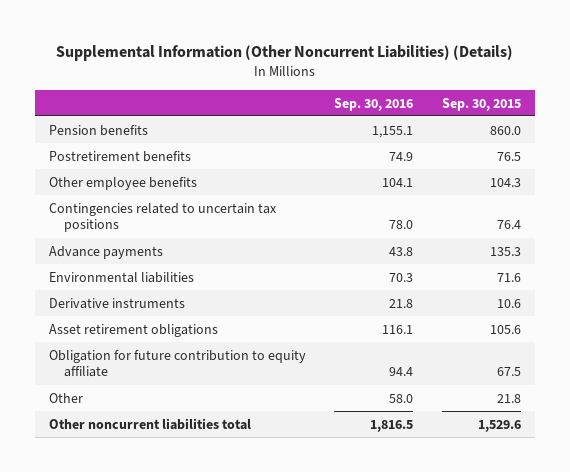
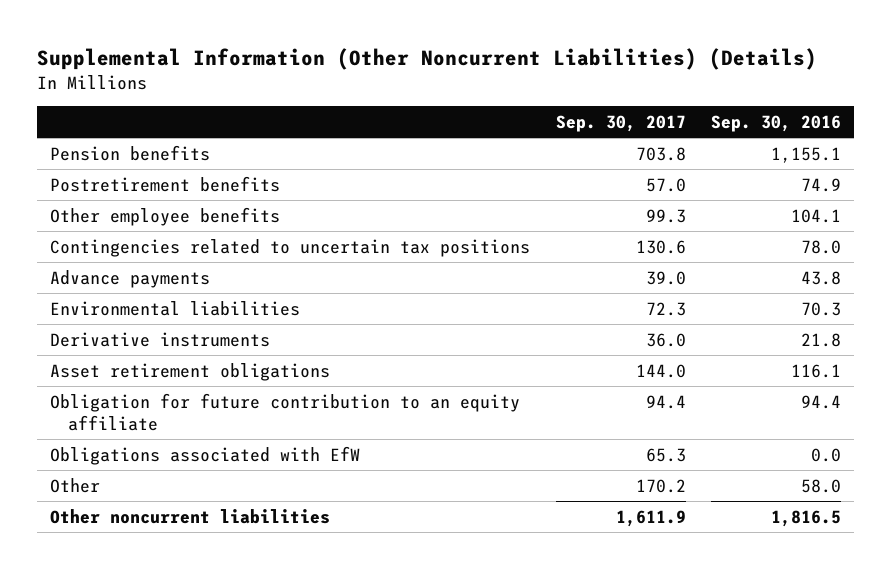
- | Sep. 30, 2016 | Sep. 30, 2015
+ | Sep. 30, 2017 | Sep. 30, 2016
- Obligation for future contribution to equity affiliate | 94.4 | 67.5
+ Obligation for future contribution to an equity affiliate | 94.4 | 94.4
+ Obligations associated with EfW | 65.3 | 0.0
- Other noncurrent liabilities total | 1,816.5 | 1,529.6
+ Other noncurrent liabilities | 1,611.9 | 1,816.5

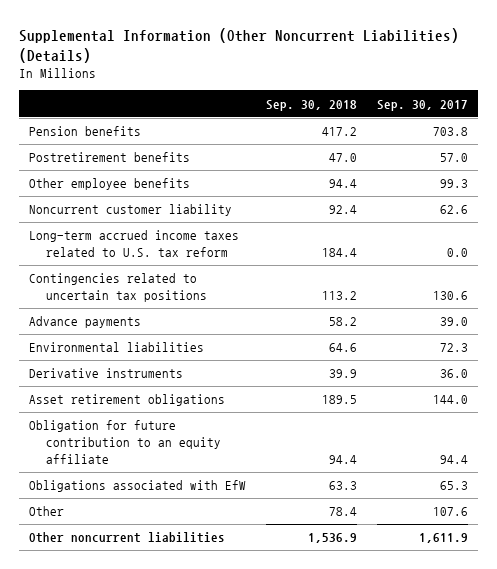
- | Sep. 30, 2017 | Sep. 30, 2016
+ | Sep. 30, 2018 | Sep. 30, 2017
+ Noncurrent customer liability | 92.4 | 62.6
+ Long-term accrued income taxes related to U.S. tax reform | 184.4 | 0.0
- Other | 170.2 | 58.0
+ Other | 78.4 | 107.6

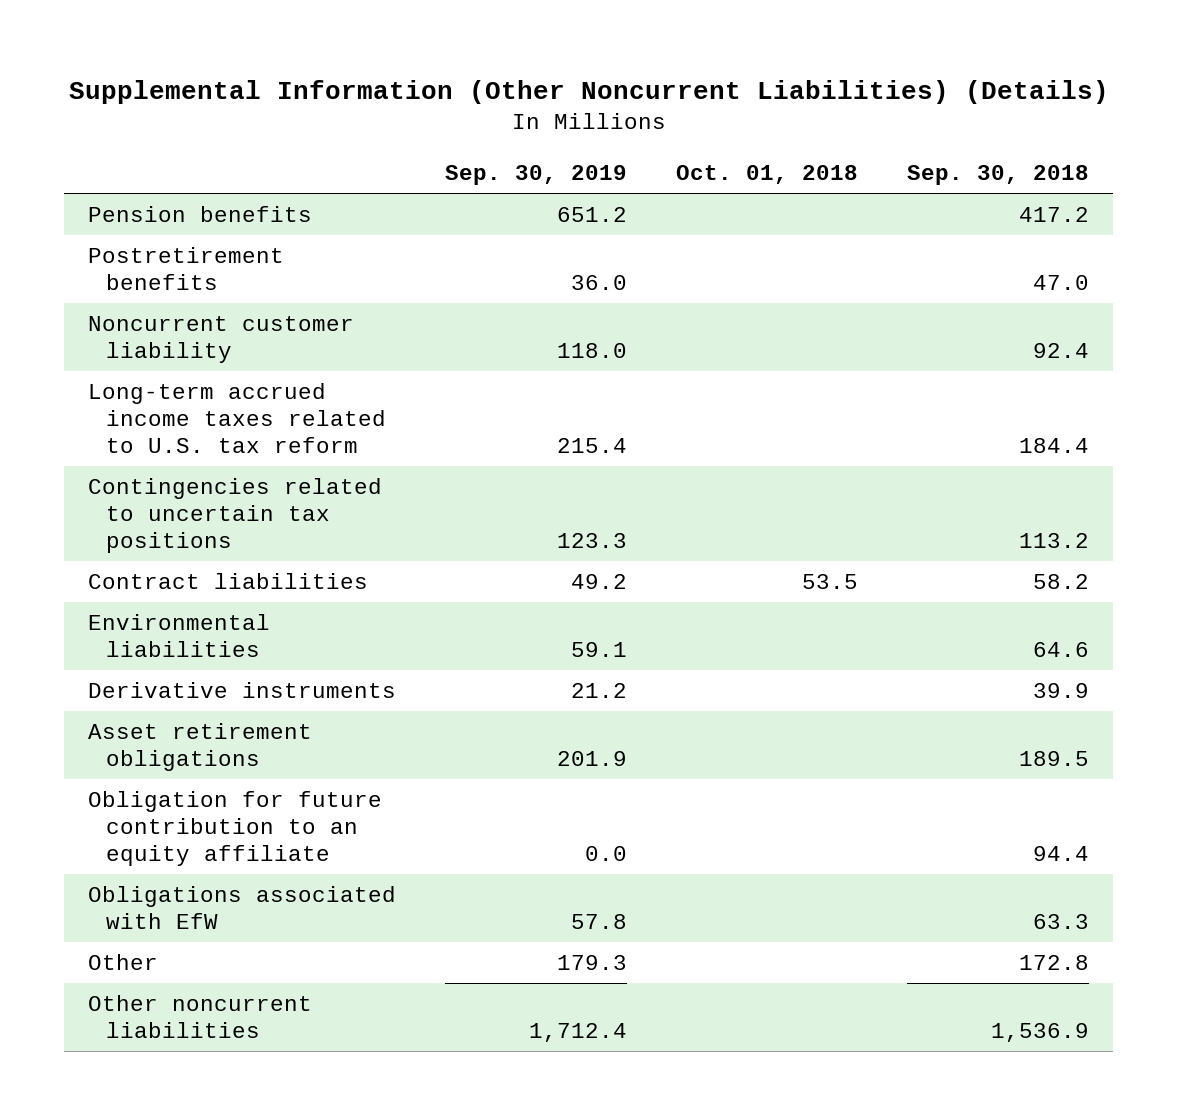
- | Sep. 30, 2018 | Sep. 30, 2017
+ | Sep. 30, 2019 | Oct. 01, 2018 | Sep. 30, 2018
- Other employee benefits | 94.4 | 99.3
- Advance payments | 58.2 | 39.0
+ Contract liabilities | 49.2 | 53.5 | 58.2
- Other | 78.4 | 107.6
+ Other | 179.3 | | 172.8

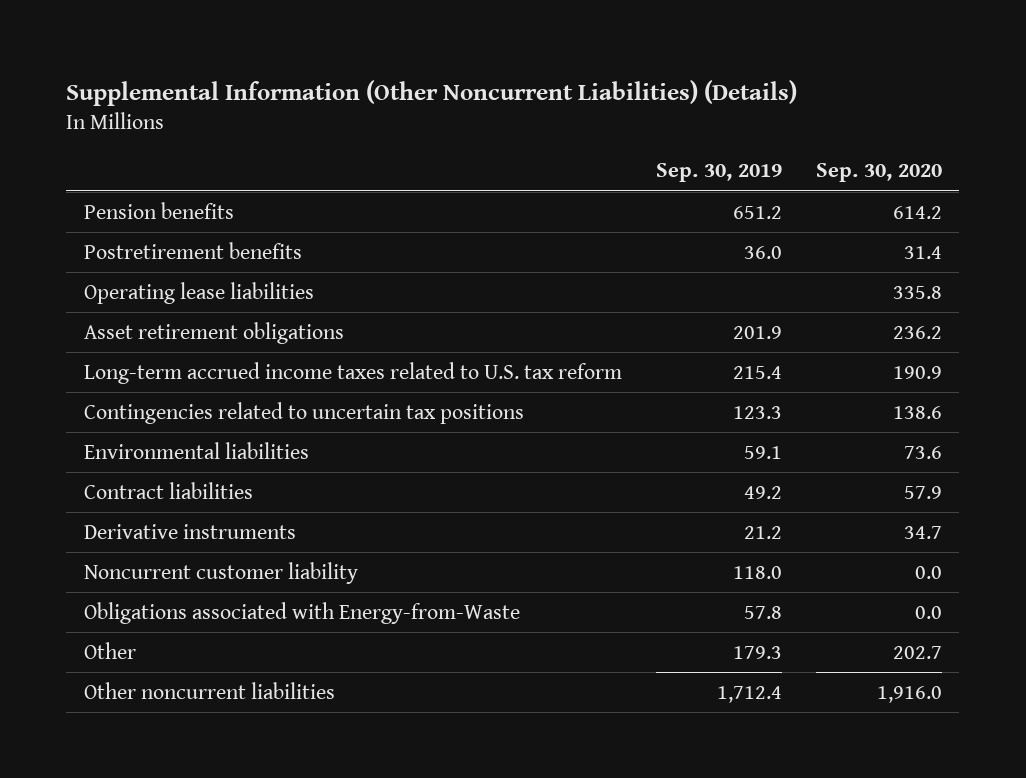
- | Sep. 30, 2019 | Oct. 01, 2018 | Sep. 30, 2018
+ | Sep. 30, 2019 | Sep. 30, 2020
+ Operating lease liabilities | | 335.8
moved up: Asset retirement obligations | 201.9 | 236.2
moved down: Contract liabilities | 49.2 | 57.9
- Obligation for future contribution to an equity affiliate | 0.0 | | 94.4
- Obligations associated with EfW | 57.8 | | 63.3
moved down: Noncurrent customer liability | 118.0 | 0.0
+ Obligations associated with Energy-from-Waste | 57.8 | 0.0

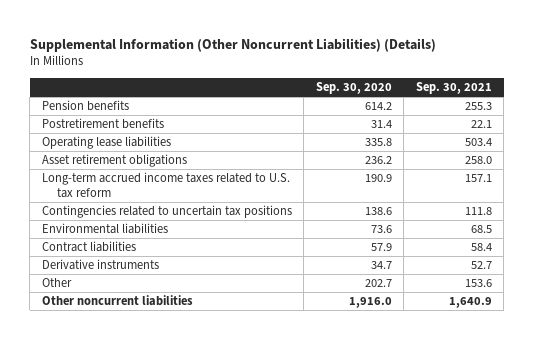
- | Sep. 30, 2019 | Sep. 30, 2020
+ | Sep. 30, 2020 | Sep. 30, 2021
- Noncurrent customer liability | 118.0 | 0.0
- Obligations associated with Energy-from-Waste | 57.8 | 0.0

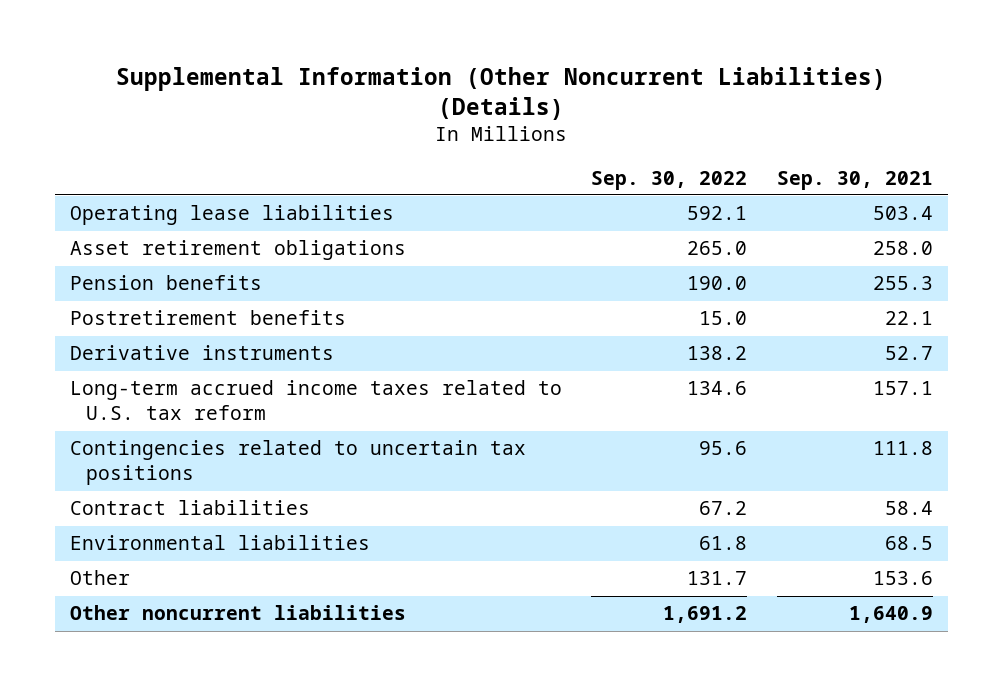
- | Sep. 30, 2020 | Sep. 30, 2021
+ | Sep. 30, 2022 | Sep. 30, 2021
moved down: Pension benefits | 190.0 | 255.3
moved down: Postretirement benefits | 15.0 | 22.1
moved up: Derivative instruments | 138.2 | 52.7
moved down: Environmental liabilities | 61.8 | 68.5

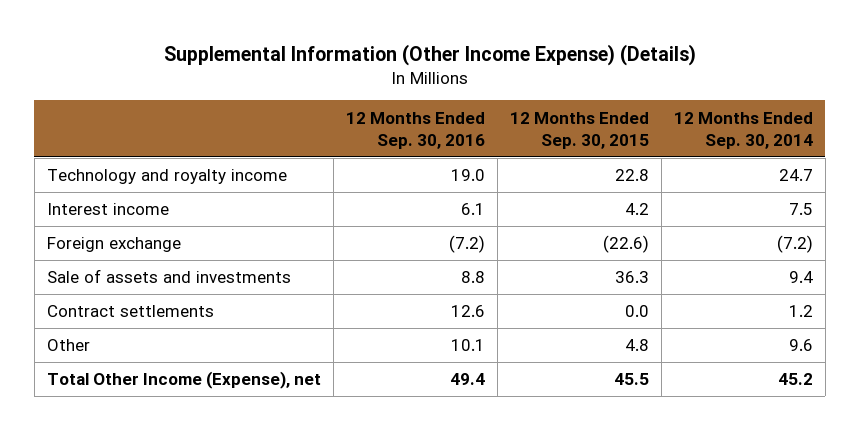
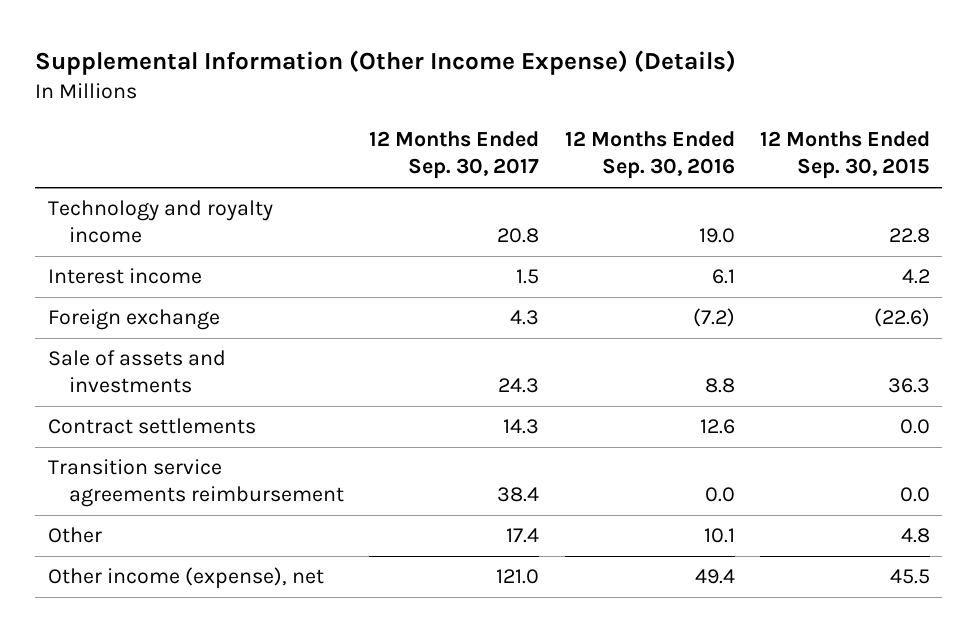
- | 12 Months Ended Sep. 30, 2016 | 12 Months Ended Sep. 30, 2015 | 12 Months Ended Sep. 30, 2014
+ | 12 Months Ended Sep. 30, 2017 | 12 Months Ended Sep. 30, 2016 | 12 Months Ended Sep. 30, 2015
+ Transition service agreements reimbursement | 38.4 | 0.0 | 0.0
- Total Other Income (Expense), net | 49.4 | 45.5 | 45.2
+ Other income (expense), net | 121.0 | 49.4 | 45.5

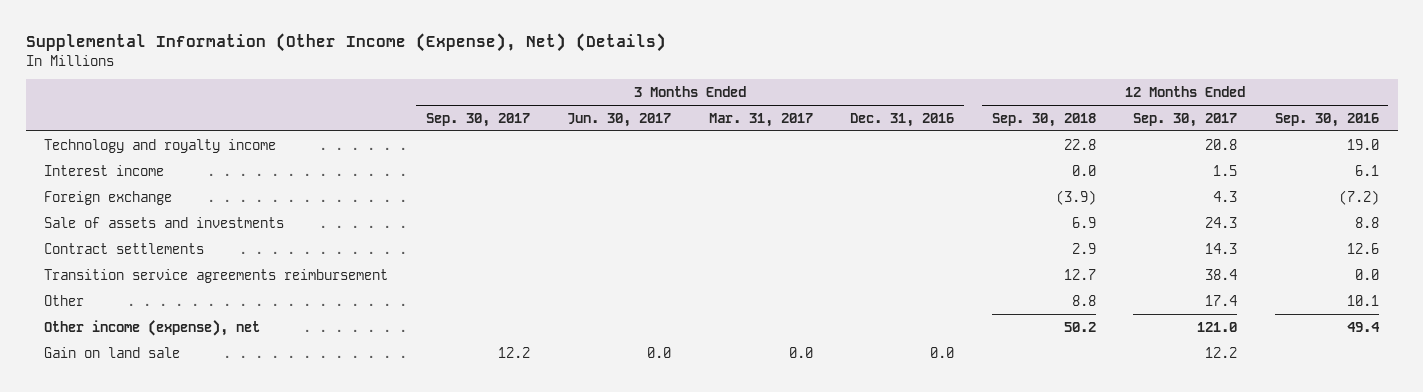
- Supplemental Information (Other Income Expense) (Details)
+ Supplemental Information (Other Income (Expense), Net) (Details)
- | 12 Months Ended Sep. 30, 2017 | 12 Months Ended Sep. 30, 2016 | 12 Months Ended Sep. 30, 2015
+ | 3 Months Ended Sep. 30, 2017 | 3 Months Ended Jun. 30, 2017 | 3 Months Ended Mar. 31, 2017 | 3 Months Ended Dec. 31, 2016 | 12 Months Ended Sep. 30, 2018 | 12 Months Ended Sep. 30, 2017 | 12 Months Ended Sep. 30, 2016
+ Gain on land sale | 12.2 | 0.0 | 0.0 | 0.0 | | 12.2 |

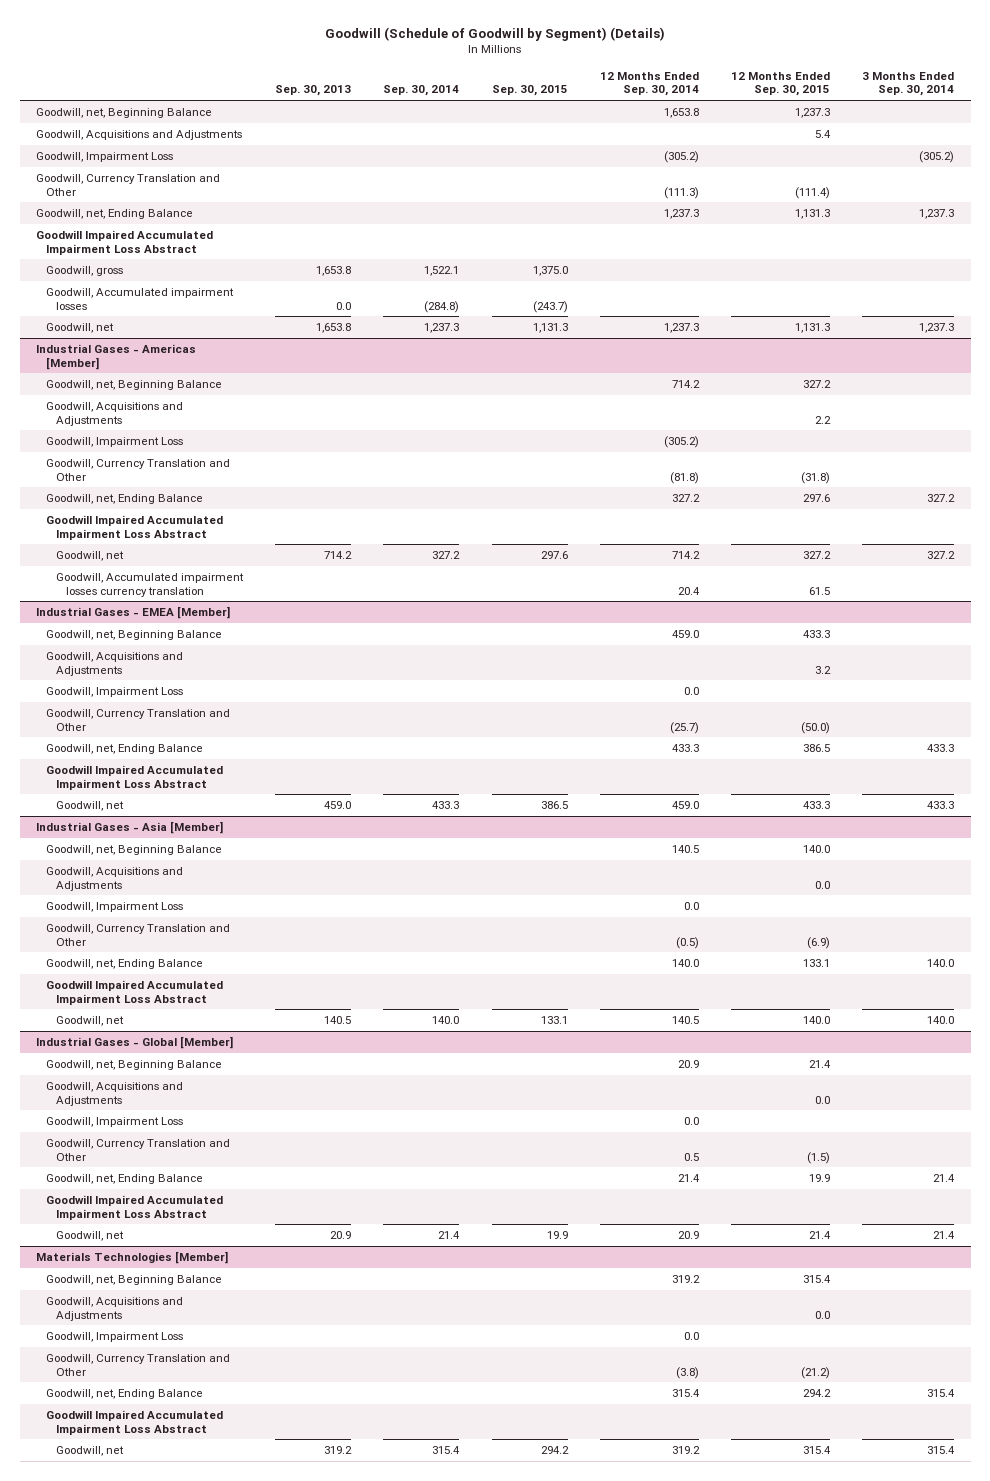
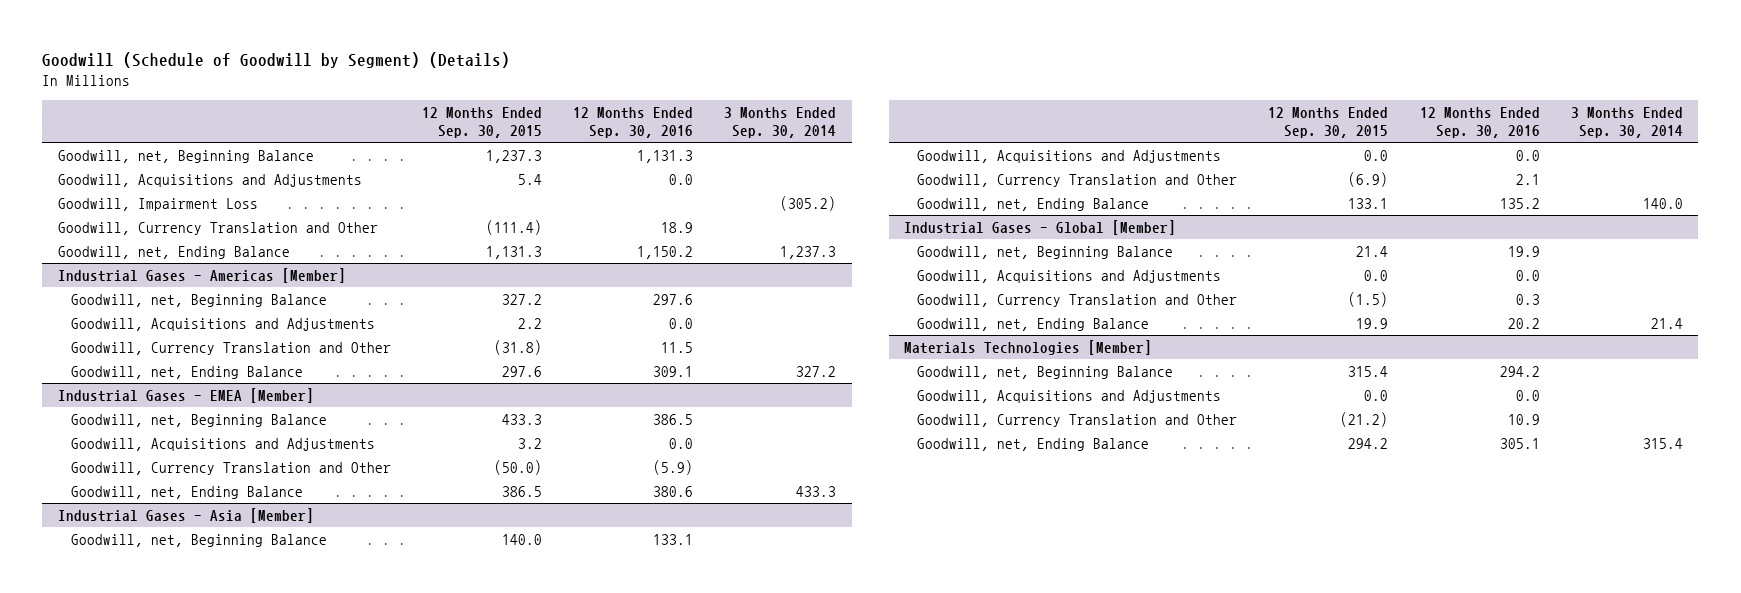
- | Sep. 30, 2013 | Sep. 30, 2014 | Sep. 30, 2015 | 12 Months Ended Sep. 30, 2014 | 12 Months Ended Sep. 30, 2015 | 3 Months Ended Sep. 30, 2014
+ | 12 Months Ended Sep. 30, 2015 | 12 Months Ended Sep. 30, 2016 | 3 Months Ended Sep. 30, 2014
- Goodwill Impaired Accumulated Impairment Loss Abstract
- Goodwill, gross | 1,653.8 | 1,522.1 | 1,375.0 | | |
- Goodwill, Accumulated impairment losses | 0.0 | (284.8) | (243.7) | | |
- Goodwill, net | 1,653.8 | 1,237.3 | 1,131.3 | 1,237.3 | 1,131.3 | 1,237.3
@ Industrial Gases - Americas [Member]
- Goodwill, Impairment Loss | | | | (305.2) | |
- Goodwill Impaired Accumulated Impairment Loss Abstract
- Goodwill, net | 714.2 | 327.2 | 297.6 | 714.2 | 327.2 | 327.2
- Goodwill, Accumulated impairment losses currency translation | | | | 20.4 | 61.5 |
@ Industrial Gases - EMEA [Member]
- Goodwill, Impairment Loss | | | | 0.0 | |
- Goodwill Impaired Accumulated Impairment Loss Abstract
- Goodwill, net | 459.0 | 433.3 | 386.5 | 459.0 | 433.3 | 433.3
@ Industrial Gases - Asia [Member]
- Goodwill, Impairment Loss | | | | 0.0 | |
- Goodwill Impaired Accumulated Impairment Loss Abstract
- Goodwill, net | 140.5 | 140.0 | 133.1 | 140.5 | 140.0 | 140.0
@ Industrial Gases - Global [Member]
- Goodwill, Impairment Loss | | | | 0.0 | |
- Goodwill Impaired Accumulated Impairment Loss Abstract
- Goodwill, net | 20.9 | 21.4 | 19.9 | 20.9 | 21.4 | 21.4
@ Materials Technologies [Member]
- Goodwill, Impairment Loss | | | | 0.0 | |
- Goodwill Impaired Accumulated Impairment Loss Abstract
- Goodwill, net | 319.2 | 315.4 | 294.2 | 319.2 | 315.4 | 315.4

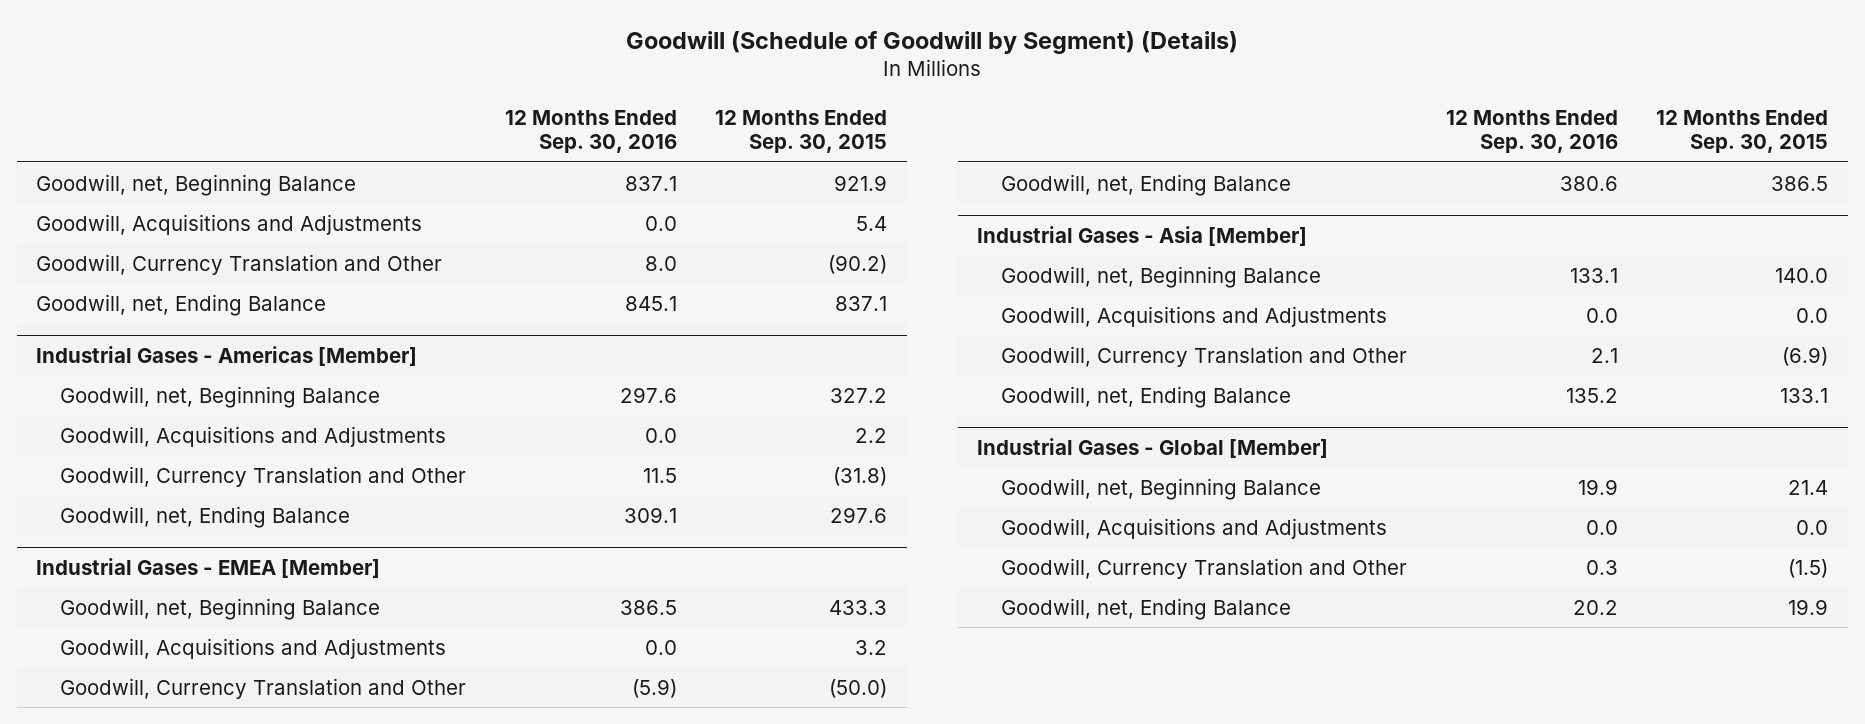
- | 12 Months Ended Sep. 30, 2015 | 12 Months Ended Sep. 30, 2016 | 3 Months Ended Sep. 30, 2014
+ | 12 Months Ended Sep. 30, 2016 | 12 Months Ended Sep. 30, 2015
- Goodwill, net, Beginning Balance | 1,237.3 | 1,131.3 |
+ Goodwill, net, Beginning Balance | 837.1 | 921.9
- Goodwill, Impairment Loss | | | (305.2)
- Goodwill, Currency Translation and Other | (111.4) | 18.9 |
- Goodwill, net, Ending Balance | 1,131.3 | 1,150.2 | 1,237.3
+ Goodwill, Currency Translation and Other | 8.0 | (90.2)
+ Goodwill, net, Ending Balance | 845.1 | 837.1
- Materials Technologies [Member]
- Goodwill, net, Beginning Balance | 315.4 | 294.2 |
- Goodwill, Acquisitions and Adjustments | 0.0 | 0.0 |
- Goodwill, Currency Translation and Other | (21.2) | 10.9 |
- Goodwill, net, Ending Balance | 294.2 | 305.1 | 315.4

